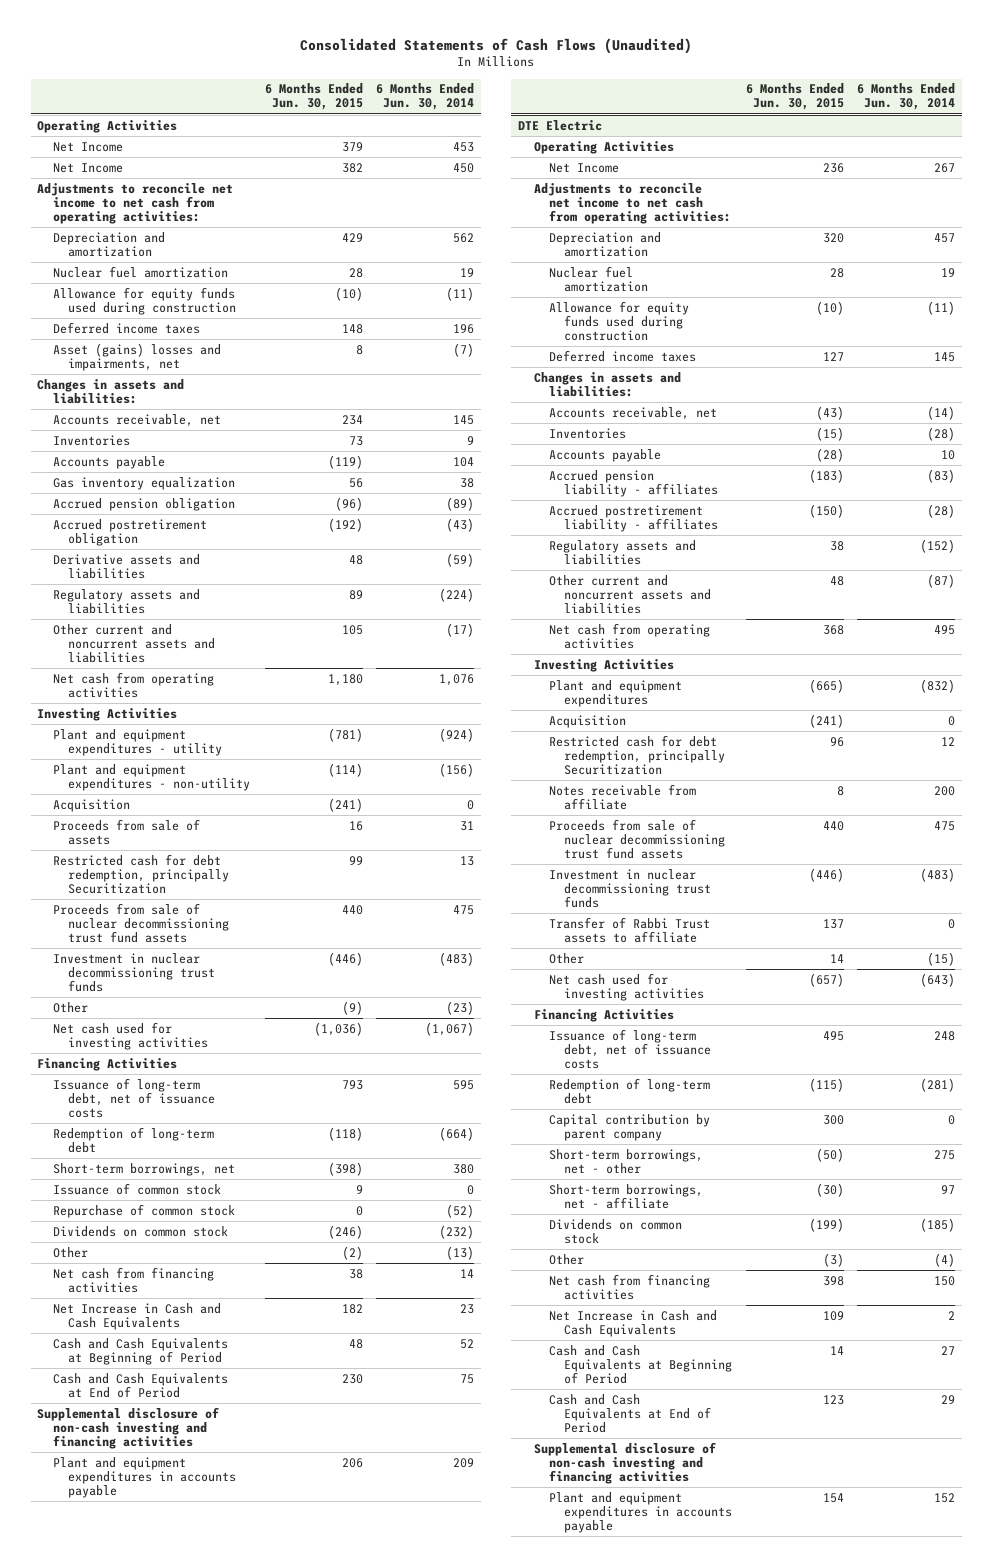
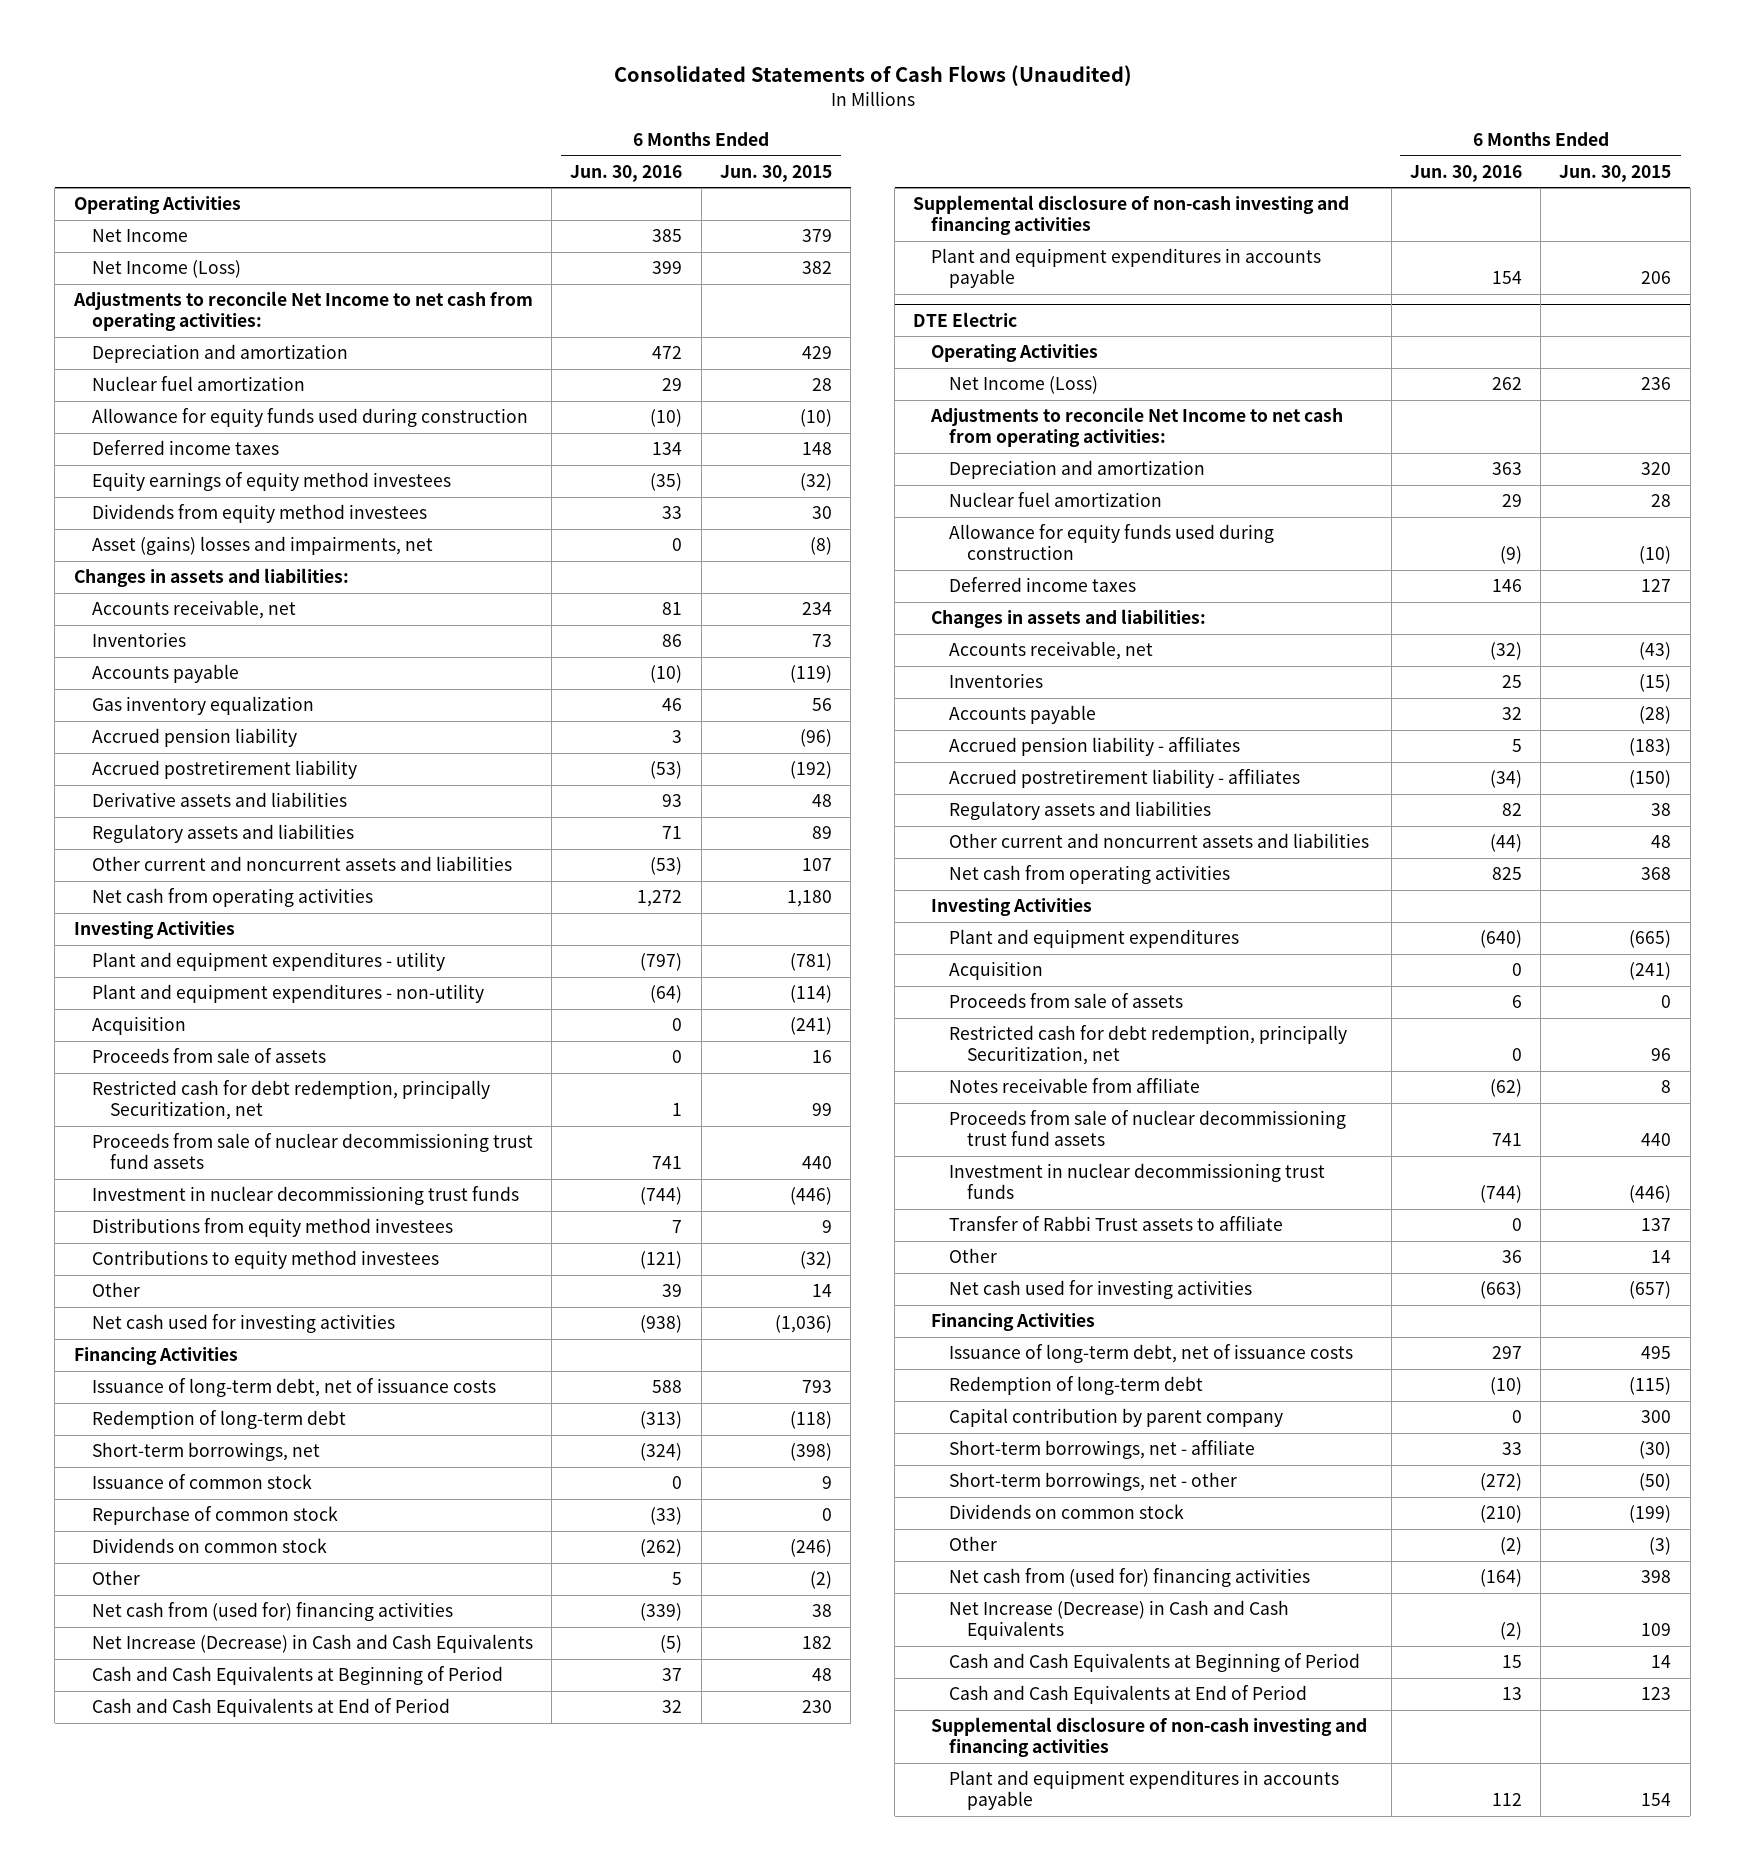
- | 6 Months Ended Jun. 30, 2015 | 6 Months Ended Jun. 30, 2014
+ | 6 Months Ended Jun. 30, 2016 | 6 Months Ended Jun. 30, 2015
- Net Income | 382 | 450
- Adjustments to reconcile net income to net cash from operating activities:
+ Net Income (Loss) | 399 | 382
+ Adjustments to reconcile Net Income to net cash from operating activities:
- Asset (gains) losses and impairments, net | 8 | (7)
+ Equity earnings of equity method investees | (35) | (32)
+ Dividends from equity method investees | 33 | 30
+ Asset (gains) losses and impairments, net | 0 | (8)
- Accrued pension obligation | (96) | (89)
- Accrued postretirement obligation | (192) | (43)
+ Accrued pension liability | 3 | (96)
+ Accrued postretirement liability | (53) | (192)
- Other current and noncurrent assets and liabilities | 105 | (17)
+ Other current and noncurrent assets and liabilities | (53) | 107
- Restricted cash for debt redemption, principally Securitization | 99 | 13
+ Restricted cash for debt redemption, principally Securitization, net | 1 | 99
- Other | (9) | (23)
+ Distributions from equity method investees | 7 | 9
+ Contributions to equity method investees | (121) | (32)
+ Other | 39 | 14
- Net cash from financing activities | 38 | 14
- Net Increase in Cash and Cash Equivalents | 182 | 23
+ Net cash from (used for) financing activities | (339) | 38
+ Net Increase (Decrease) in Cash and Cash Equivalents | (5) | 182
@ DTE Electric
- Net Income | 236 | 267
- Adjustments to reconcile net income to net cash from operating activities:
+ Net Income (Loss) | 262 | 236
+ Adjustments to reconcile Net Income to net cash from operating activities:
- Restricted cash for debt redemption, principally Securitization | 96 | 12
+ Proceeds from sale of assets | 6 | 0
+ Restricted cash for debt redemption, principally Securitization, net | 0 | 96
moved down: Short-term borrowings, net - other | (272) | (50)
- Net cash from financing activities | 398 | 150
- Net Increase in Cash and Cash Equivalents | 109 | 2
+ Net cash from (used for) financing activities | (164) | 398
+ Net Increase (Decrease) in Cash and Cash Equivalents | (2) | 109

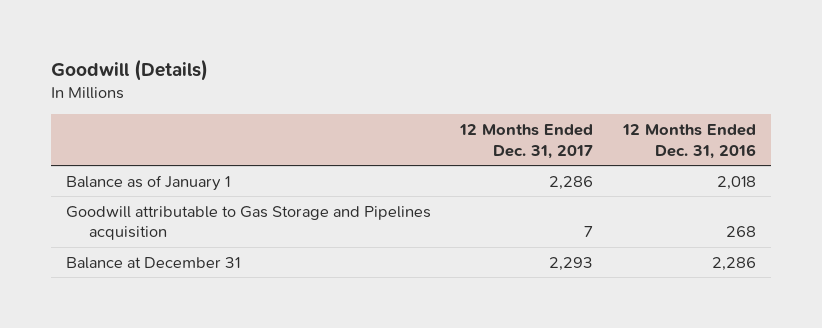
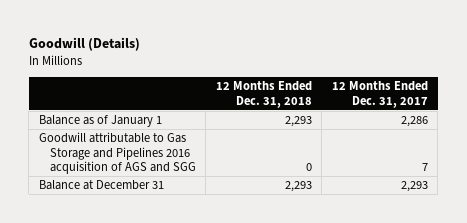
- | 12 Months Ended Dec. 31, 2017 | 12 Months Ended Dec. 31, 2016
+ | 12 Months Ended Dec. 31, 2018 | 12 Months Ended Dec. 31, 2017
- Goodwill attributable to Gas Storage and Pipelines acquisition | 7 | 268
+ Goodwill attributable to Gas Storage and Pipelines 2016 acquisition of AGS and SGG | 0 | 7

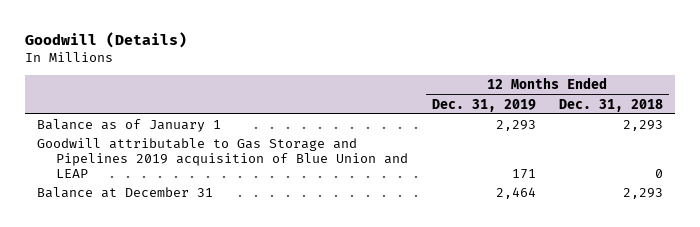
- | 12 Months Ended Dec. 31, 2018 | 12 Months Ended Dec. 31, 2017
+ | 12 Months Ended Dec. 31, 2019 | 12 Months Ended Dec. 31, 2018
- Goodwill attributable to Gas Storage and Pipelines 2016 acquisition of AGS and SGG | 0 | 7
+ Goodwill attributable to Gas Storage and Pipelines 2019 acquisition of Blue Union and LEAP | 171 | 0

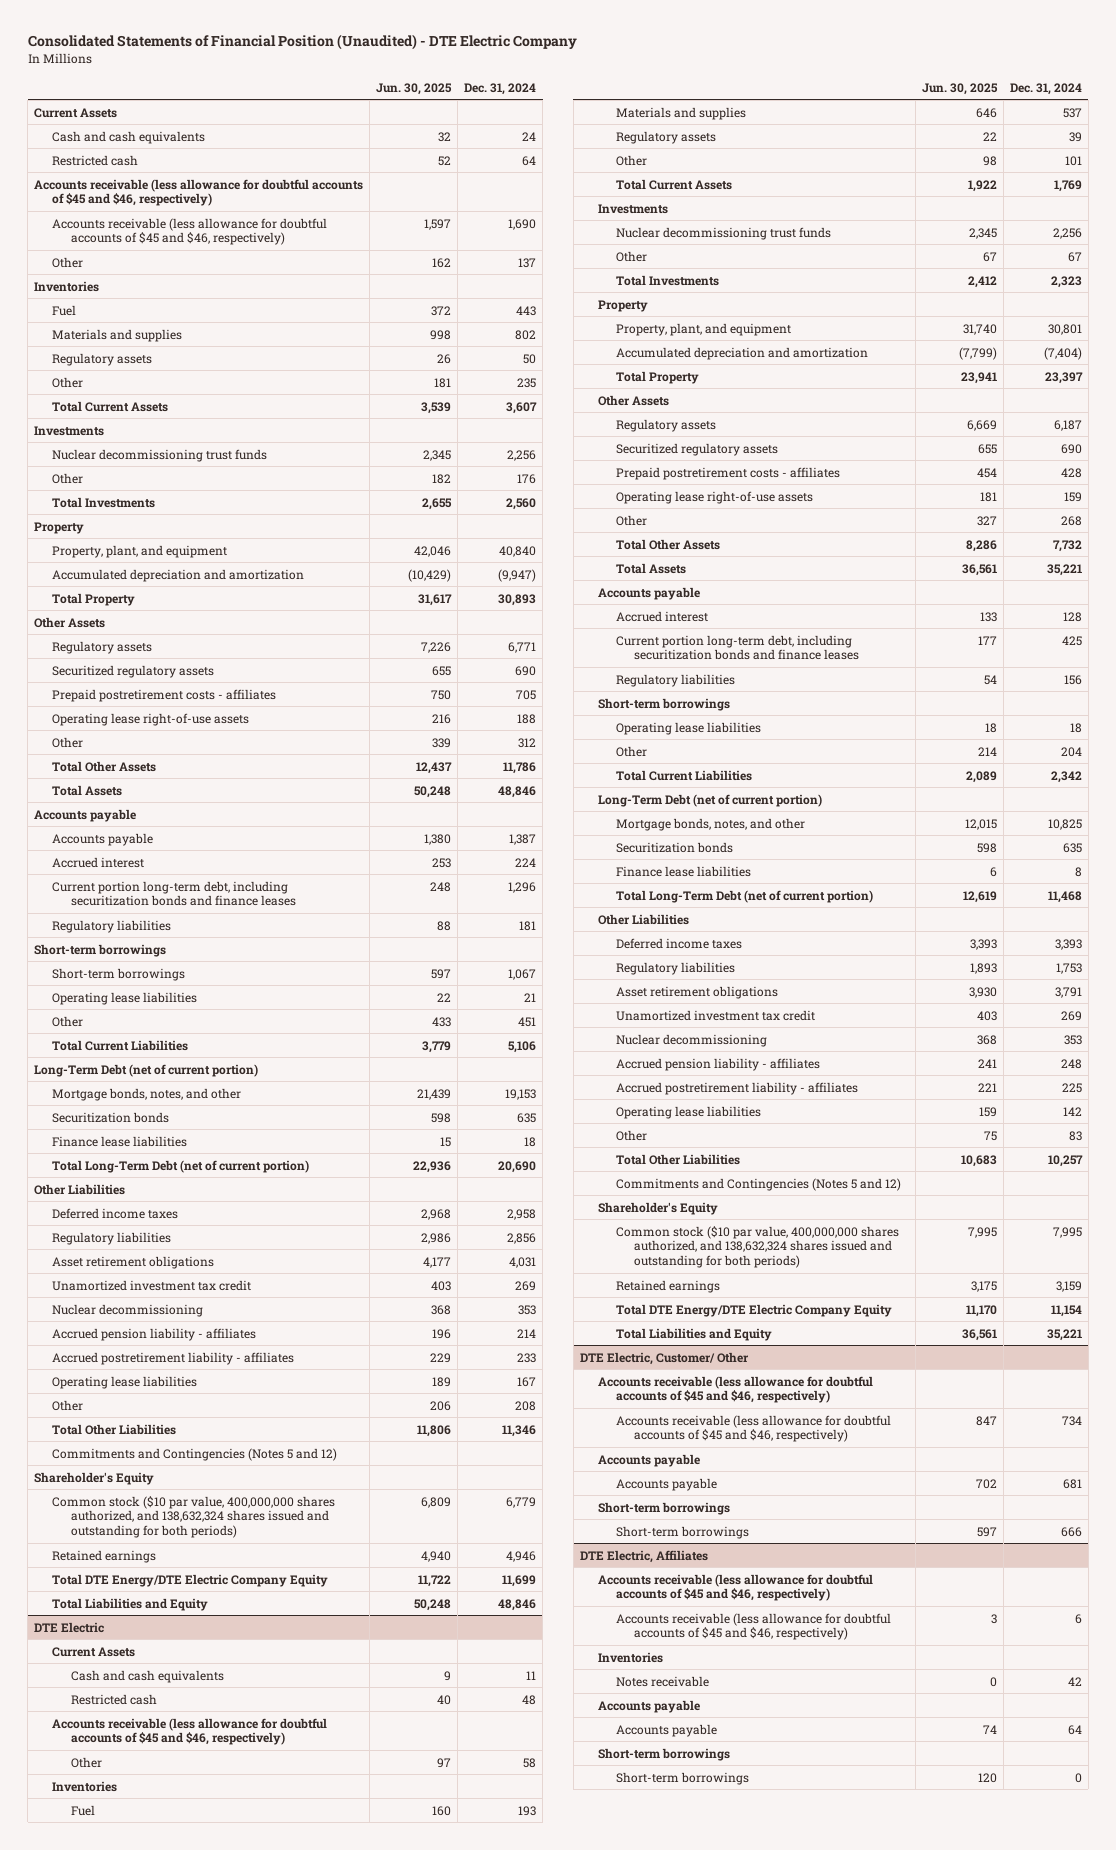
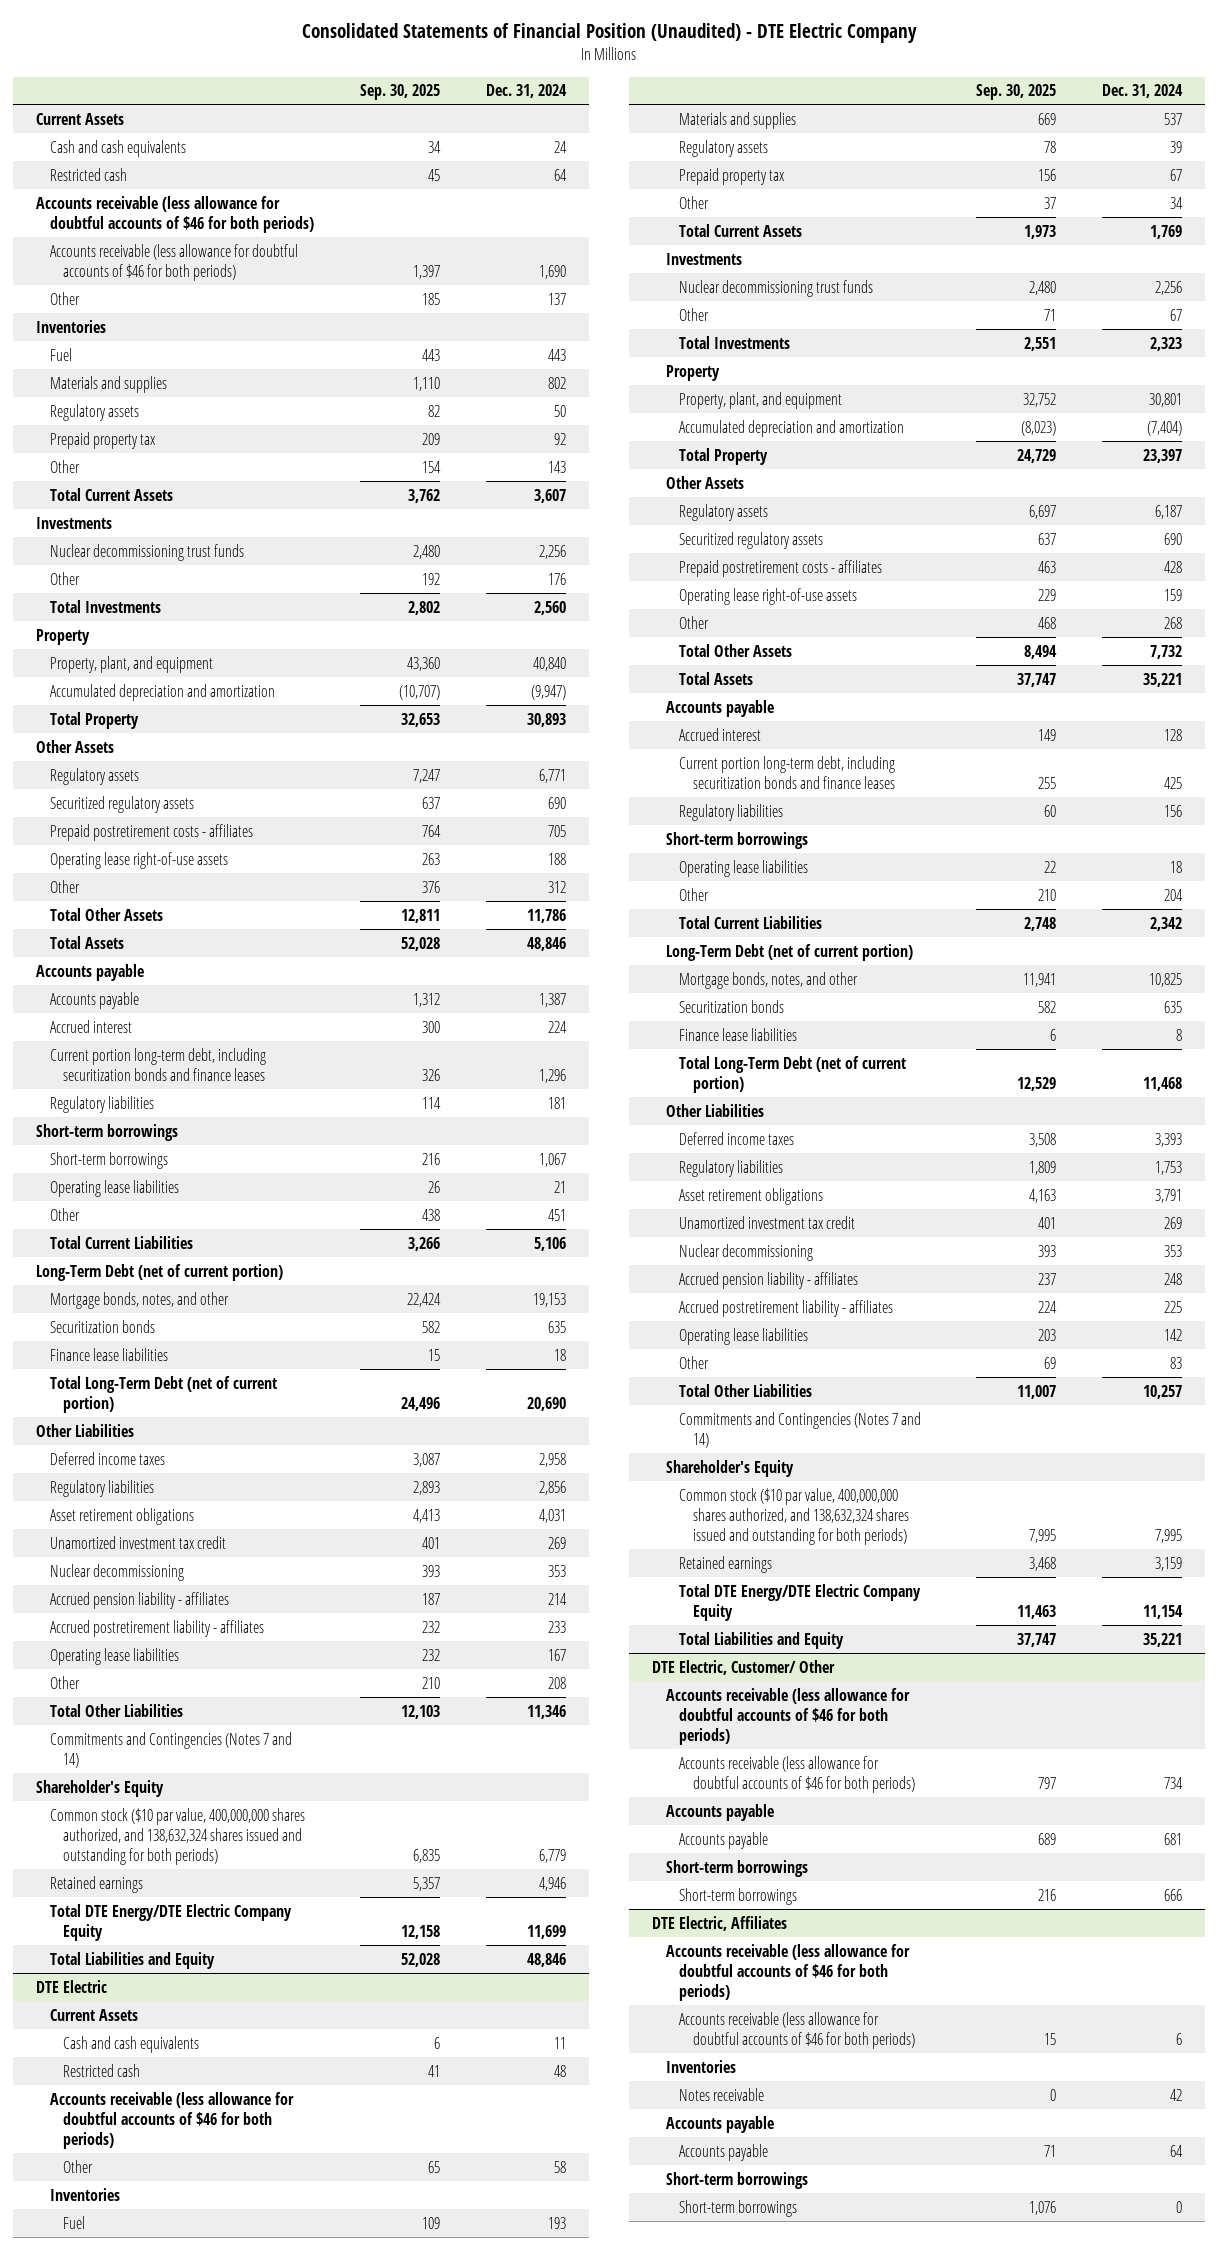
- | Jun. 30, 2025 | Dec. 31, 2024
+ | Sep. 30, 2025 | Dec. 31, 2024
- Accounts receivable (less allowance for doubtful accounts of $45 and $46, respectively)
- Accounts receivable (less allowance for doubtful accounts of $45 and $46, respectively) | 1,597 | 1,690
+ Accounts receivable (less allowance for doubtful accounts of $46 for both periods)
+ Accounts receivable (less allowance for doubtful accounts of $46 for both periods) | 1,397 | 1,690
- Other | 181 | 235
+ Prepaid property tax | 209 | 92
+ Other | 154 | 143
- Commitments and Contingencies (Notes 5 and 12)
+ Commitments and Contingencies (Notes 7 and 14)
@ DTE Electric
- Accounts receivable (less allowance for doubtful accounts of $45 and $46, respectively)
+ Accounts receivable (less allowance for doubtful accounts of $46 for both periods)
- Other | 98 | 101
+ Prepaid property tax | 156 | 67
+ Other | 37 | 34
- Commitments and Contingencies (Notes 5 and 12)
+ Commitments and Contingencies (Notes 7 and 14)
@ DTE Electric, Customer/ Other
- Accounts receivable (less allowance for doubtful accounts of $45 and $46, respectively)
- Accounts receivable (less allowance for doubtful accounts of $45 and $46, respectively) | 847 | 734
+ Accounts receivable (less allowance for doubtful accounts of $46 for both periods)
+ Accounts receivable (less allowance for doubtful accounts of $46 for both periods) | 797 | 734
@ DTE Electric, Affiliates
- Accounts receivable (less allowance for doubtful accounts of $45 and $46, respectively)
- Accounts receivable (less allowance for doubtful accounts of $45 and $46, respectively) | 3 | 6
+ Accounts receivable (less allowance for doubtful accounts of $46 for both periods)
+ Accounts receivable (less allowance for doubtful accounts of $46 for both periods) | 15 | 6

